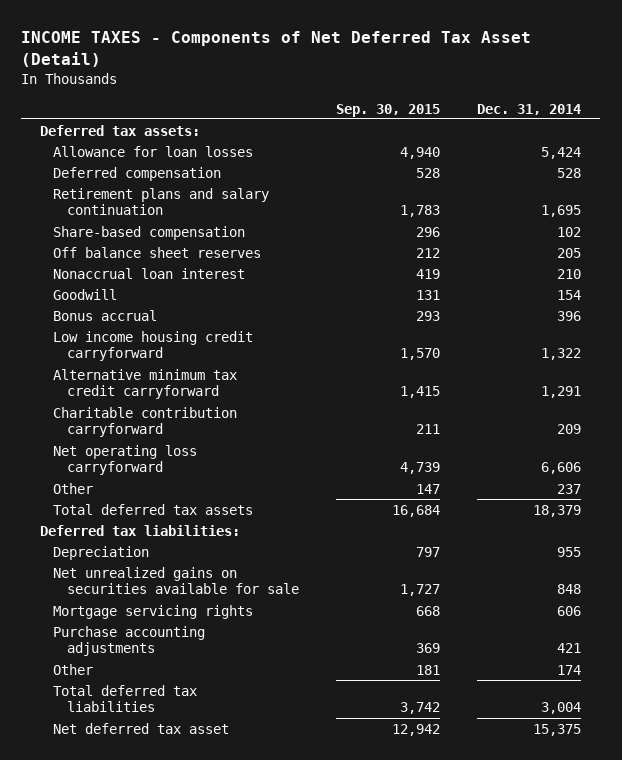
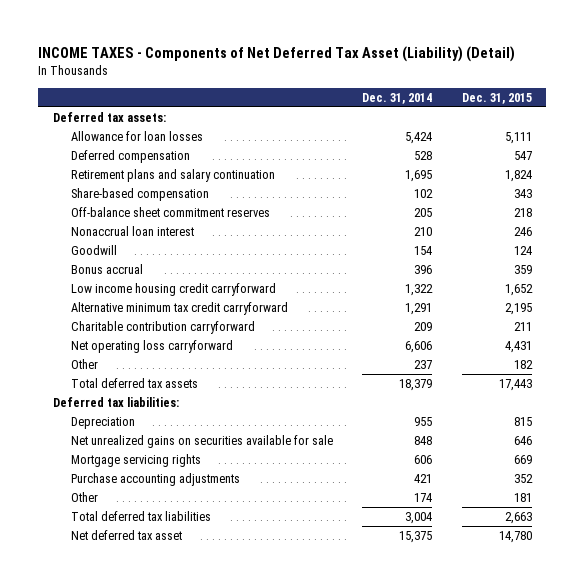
- INCOME TAXES - Components of Net Deferred Tax Asset (Detail)
+ INCOME TAXES - Components of Net Deferred Tax Asset (Liability) (Detail)
- | Sep. 30, 2015 | Dec. 31, 2014
+ | Dec. 31, 2014 | Dec. 31, 2015
- Off balance sheet reserves | 212 | 205
+ Off-balance sheet commitment reserves | 205 | 218

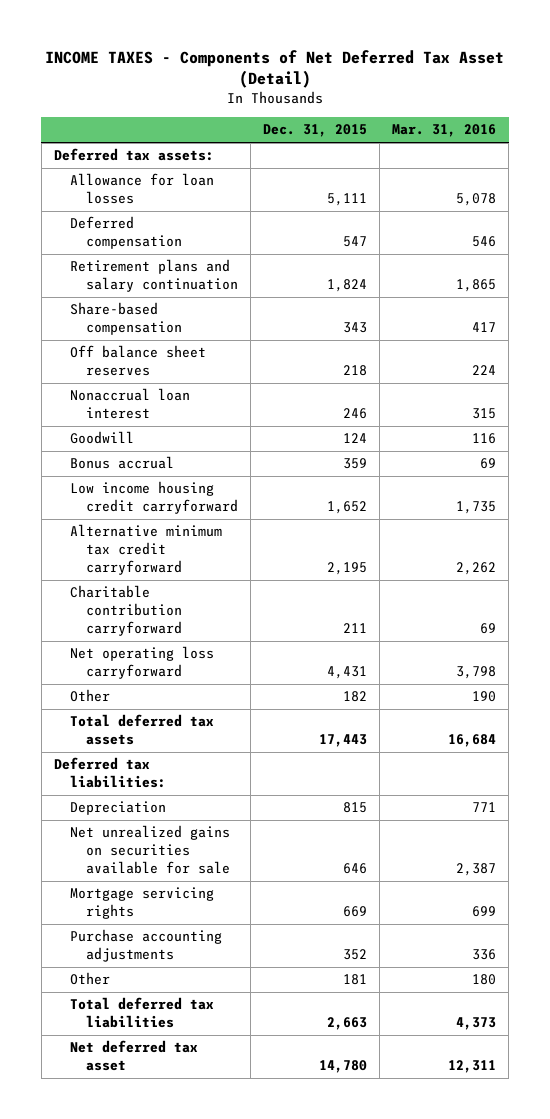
- INCOME TAXES - Components of Net Deferred Tax Asset (Liability) (Detail)
+ INCOME TAXES - Components of Net Deferred Tax Asset (Detail)
- | Dec. 31, 2014 | Dec. 31, 2015
+ | Dec. 31, 2015 | Mar. 31, 2016
- Off-balance sheet commitment reserves | 205 | 218
+ Off balance sheet reserves | 218 | 224

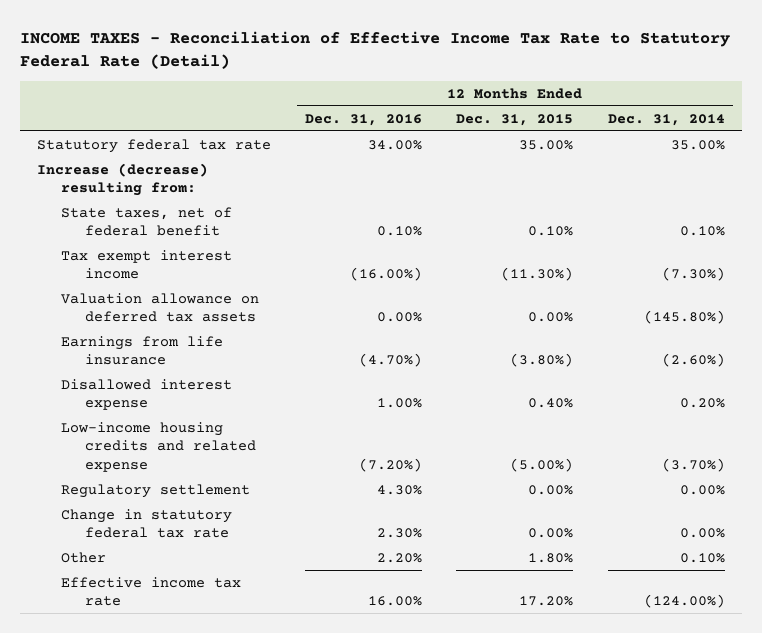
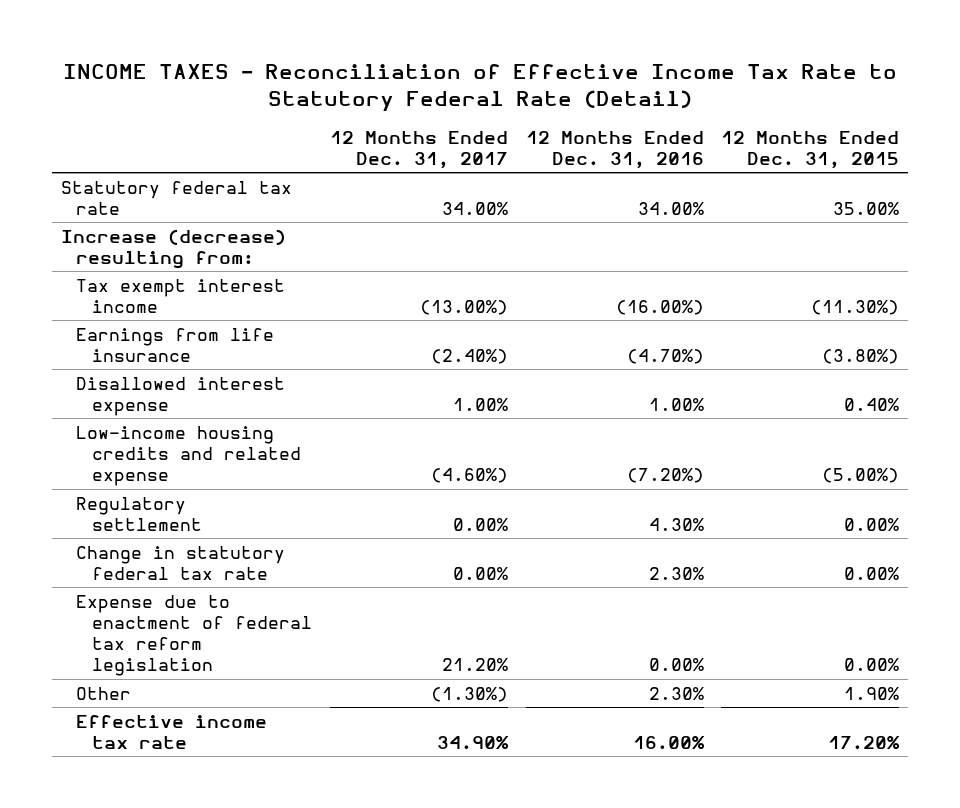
- | 12 Months Ended Dec. 31, 2016 | 12 Months Ended Dec. 31, 2015 | 12 Months Ended Dec. 31, 2014
+ | 12 Months Ended Dec. 31, 2017 | 12 Months Ended Dec. 31, 2016 | 12 Months Ended Dec. 31, 2015
- State taxes, net of federal benefit | 0.10% | 0.10% | 0.10%
- Valuation allowance on deferred tax assets | 0.00% | 0.00% | (145.80%)
- Other | 2.20% | 1.80% | 0.10%
+ Expense due to enactment of federal tax reform legislation | 21.20% | 0.00% | 0.00%
+ Other | (1.30%) | 2.30% | 1.90%

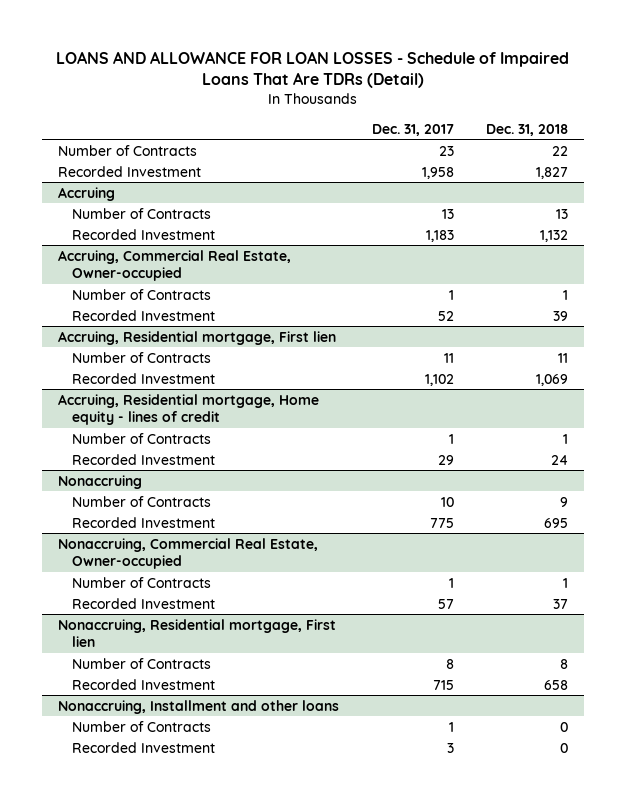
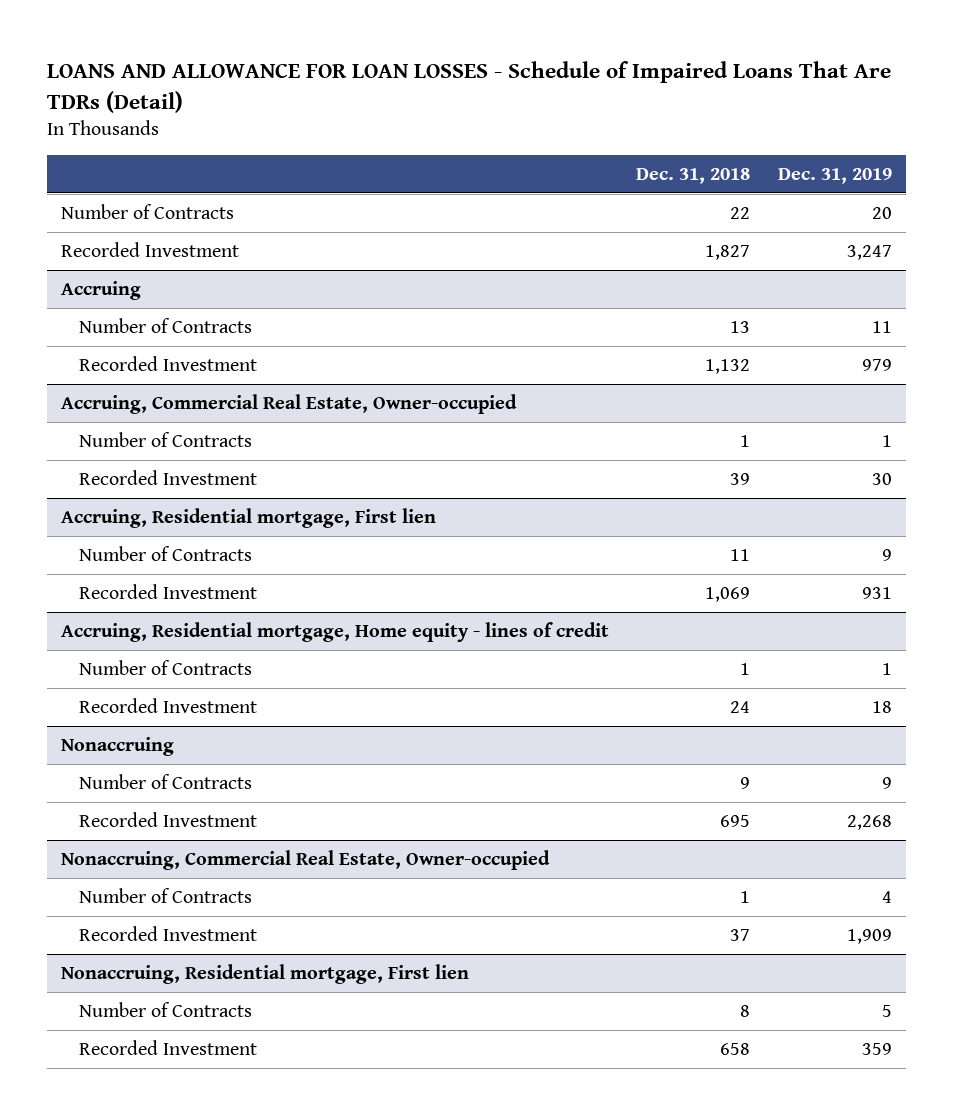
- | Dec. 31, 2017 | Dec. 31, 2018
+ | Dec. 31, 2018 | Dec. 31, 2019
- Nonaccruing, Installment and other loans
- Number of Contracts | 1 | 0
- Recorded Investment | 3 | 0

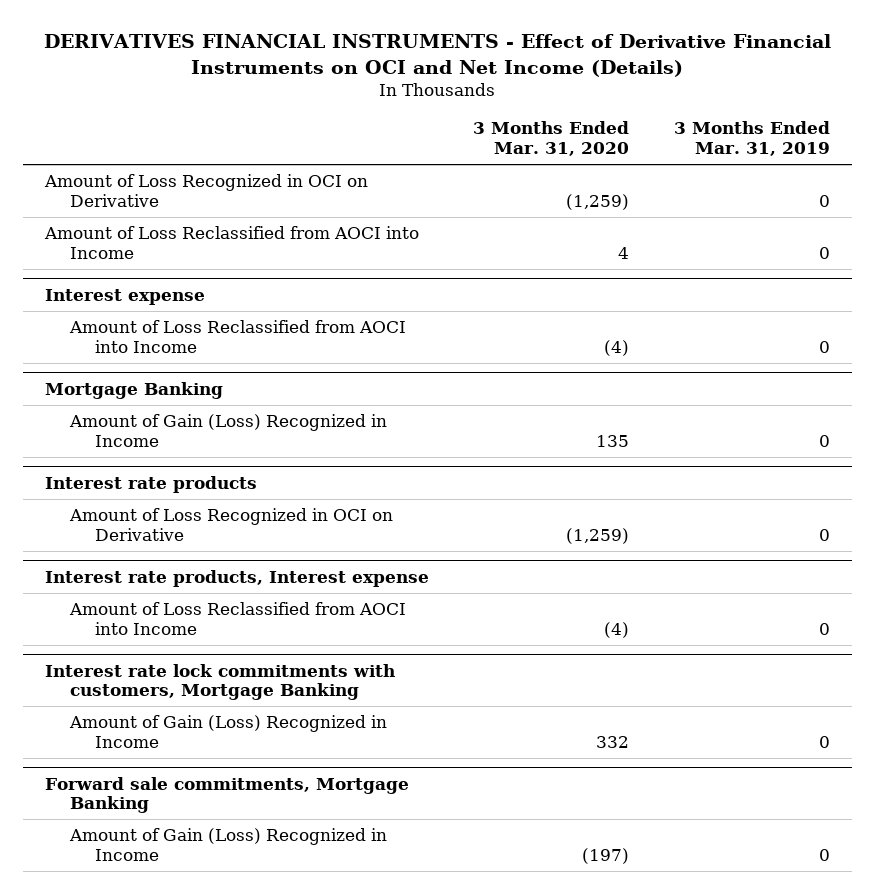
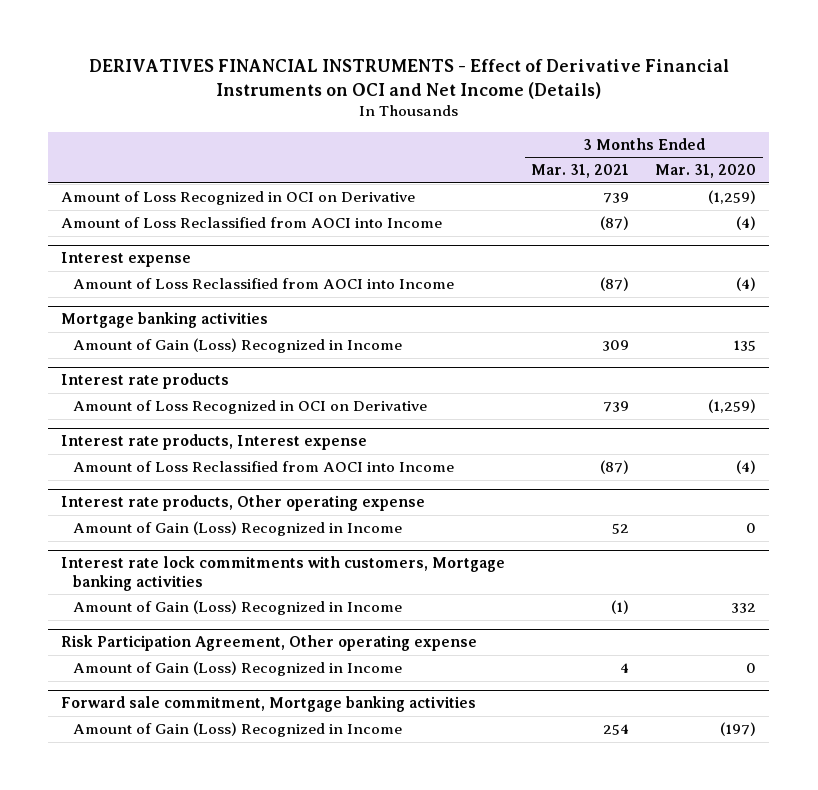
- | 3 Months Ended Mar. 31, 2020 | 3 Months Ended Mar. 31, 2019
+ | 3 Months Ended Mar. 31, 2021 | 3 Months Ended Mar. 31, 2020
- Amount of Loss Reclassified from AOCI into Income | 4 | 0
+ Amount of Loss Reclassified from AOCI into Income | (87) | (4)
- Mortgage Banking
+ Mortgage banking activities
- Interest rate lock commitments with customers, Mortgage Banking
+ Interest rate products, Other operating expense
+ Amount of Gain (Loss) Recognized in Income | 52 | 0
+ Interest rate lock commitments with customers, Mortgage banking activities
- Forward sale commitments, Mortgage Banking
+ Risk Participation Agreement, Other operating expense
+ Amount of Gain (Loss) Recognized in Income | 4 | 0
+ Forward sale commitment, Mortgage banking activities

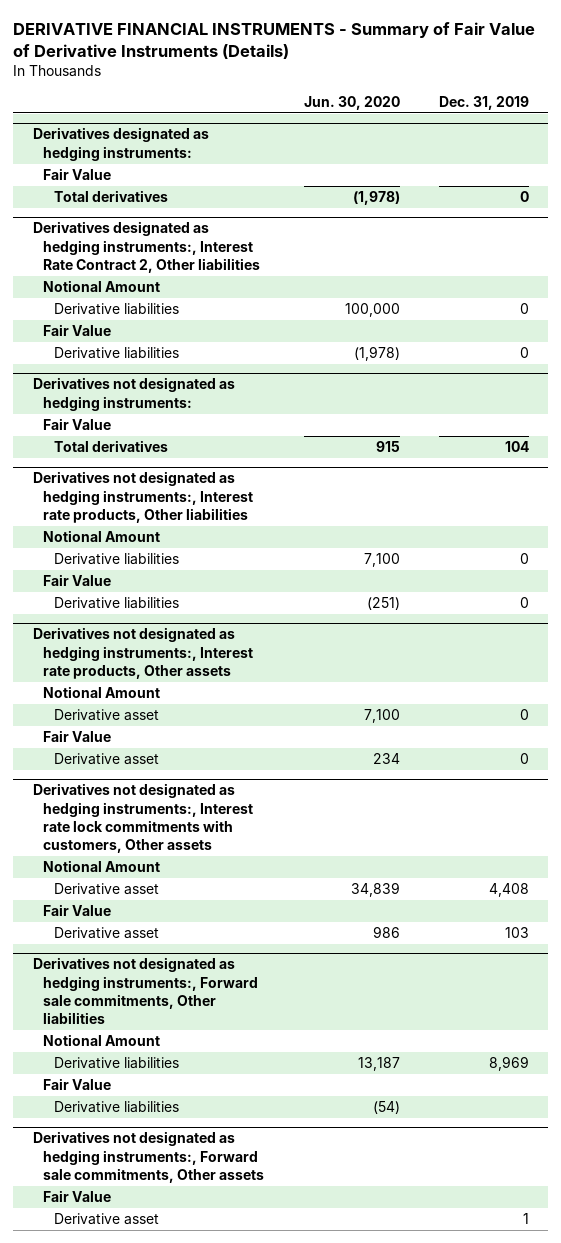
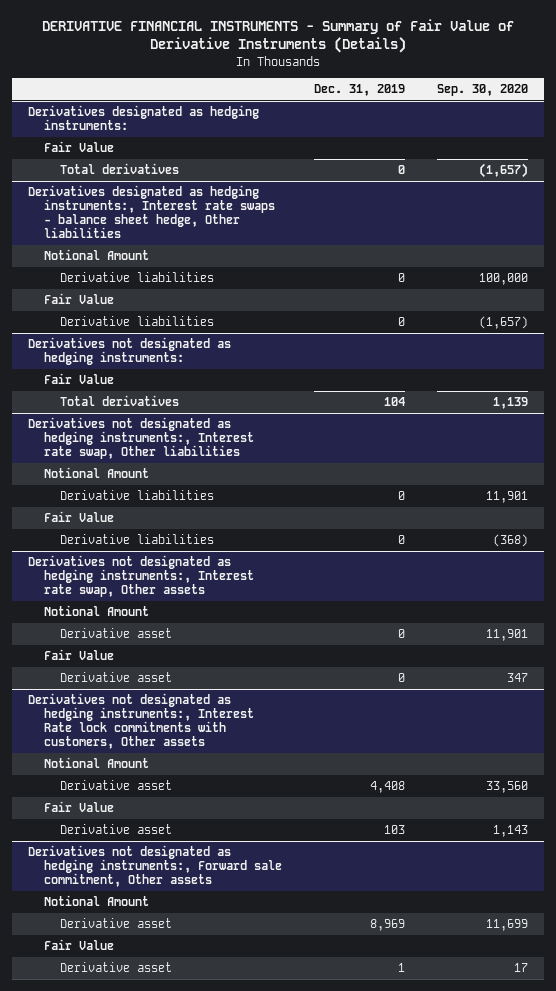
- | Jun. 30, 2020 | Dec. 31, 2019
+ | Dec. 31, 2019 | Sep. 30, 2020
- Derivatives designated as hedging instruments:, Interest Rate Contract 2, Other liabilities
+ Derivatives designated as hedging instruments:, Interest rate swaps - balance sheet hedge, Other liabilities
- Derivatives not designated as hedging instruments:, Interest rate products, Other liabilities
+ Derivatives not designated as hedging instruments:, Interest rate swap, Other liabilities
- Derivatives not designated as hedging instruments:, Interest rate products, Other assets
+ Derivatives not designated as hedging instruments:, Interest rate swap, Other assets
- Derivatives not designated as hedging instruments:, Interest rate lock commitments with customers, Other assets
+ Derivatives not designated as hedging instruments:, Interest Rate lock commitments with customers, Other assets
- Derivatives not designated as hedging instruments:, Forward sale commitments, Other liabilities
+ Derivatives not designated as hedging instruments:, Forward sale commitment, Other assets
- Derivative liabilities | 13,187 | 8,969
- Fair Value
- Derivative liabilities | (54) |
- Derivatives not designated as hedging instruments:, Forward sale commitments, Other assets
+ Derivative asset | 8,969 | 11,699

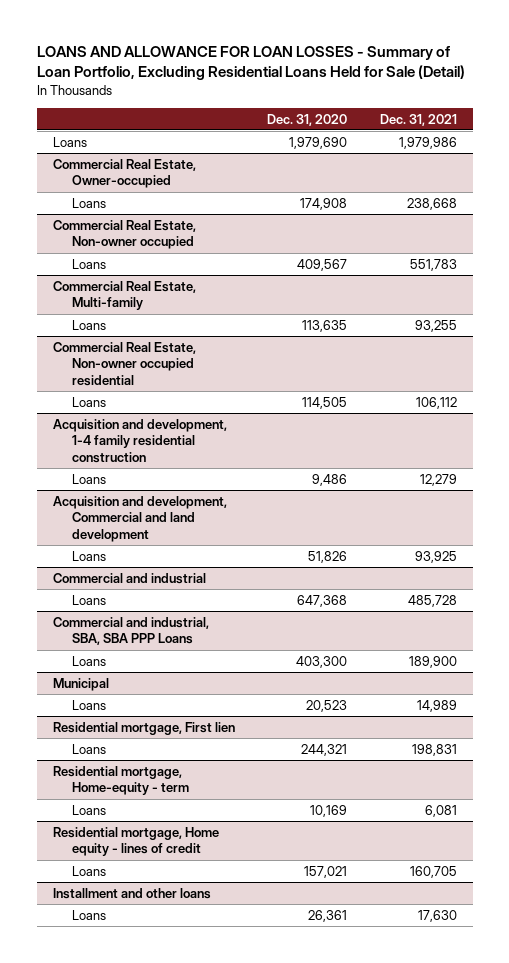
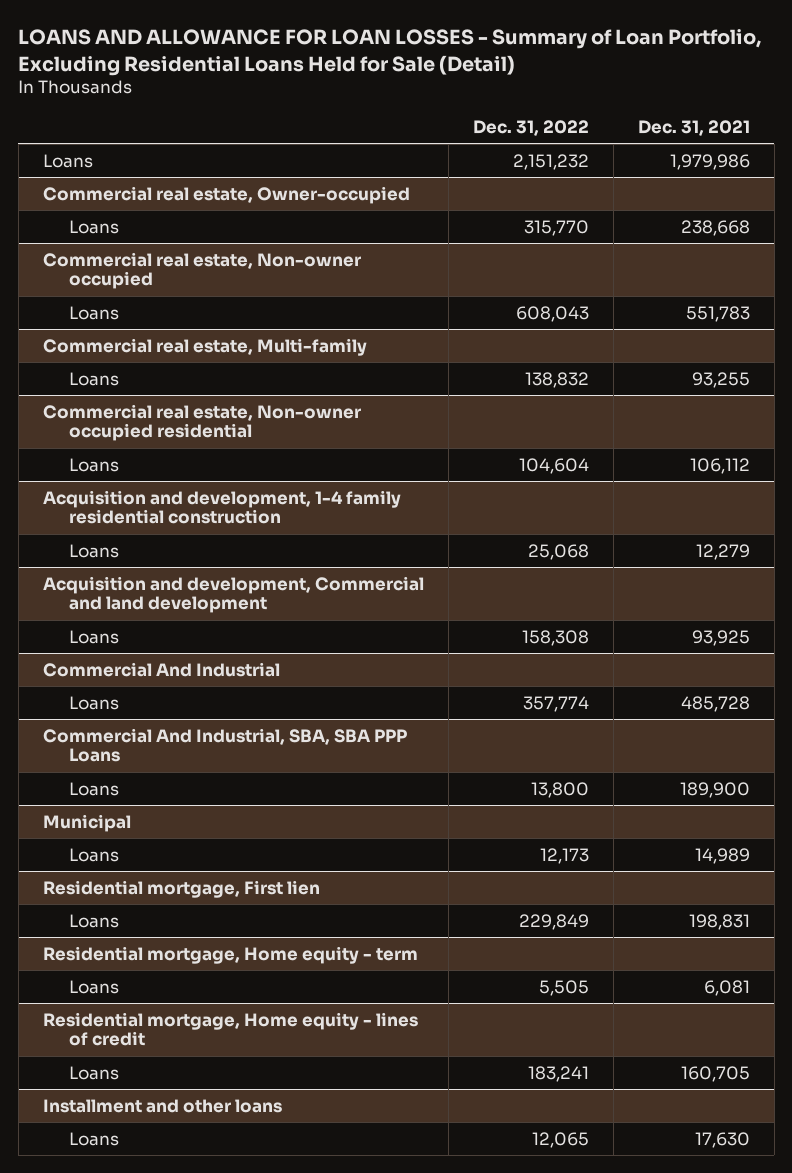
- | Dec. 31, 2020 | Dec. 31, 2021
+ | Dec. 31, 2022 | Dec. 31, 2021
- Commercial Real Estate, Owner-occupied
+ Commercial real estate, Owner-occupied
- Commercial Real Estate, Non-owner occupied
+ Commercial real estate, Non-owner occupied
- Commercial Real Estate, Multi-family
+ Commercial real estate, Multi-family
- Commercial Real Estate, Non-owner occupied residential
+ Commercial real estate, Non-owner occupied residential
- Commercial and industrial
+ Commercial And Industrial
- Commercial and industrial, SBA, SBA PPP Loans
+ Commercial And Industrial, SBA, SBA PPP Loans
- Residential mortgage, Home-equity - term
+ Residential mortgage, Home equity - term

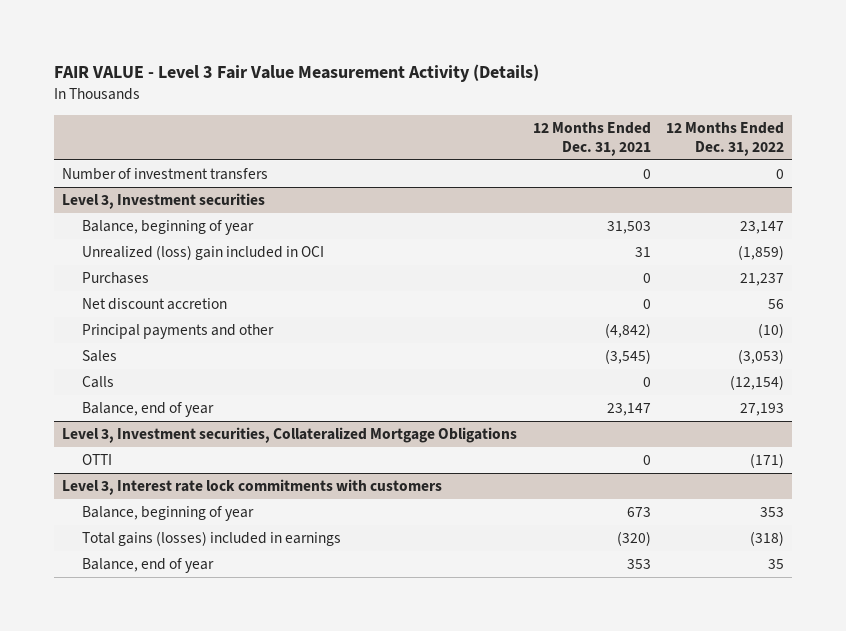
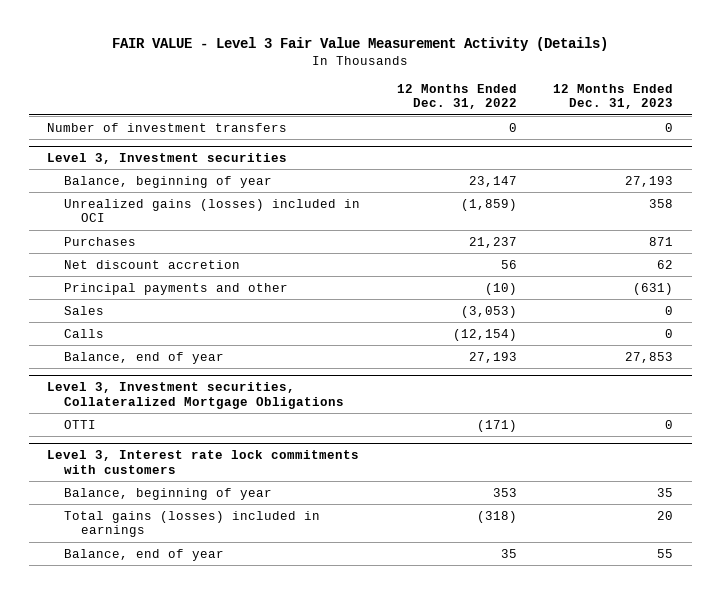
- | 12 Months Ended Dec. 31, 2021 | 12 Months Ended Dec. 31, 2022
+ | 12 Months Ended Dec. 31, 2022 | 12 Months Ended Dec. 31, 2023
@ Level 3, Investment securities
- Unrealized (loss) gain included in OCI | 31 | (1,859)
+ Unrealized gains (losses) included in OCI | (1,859) | 358

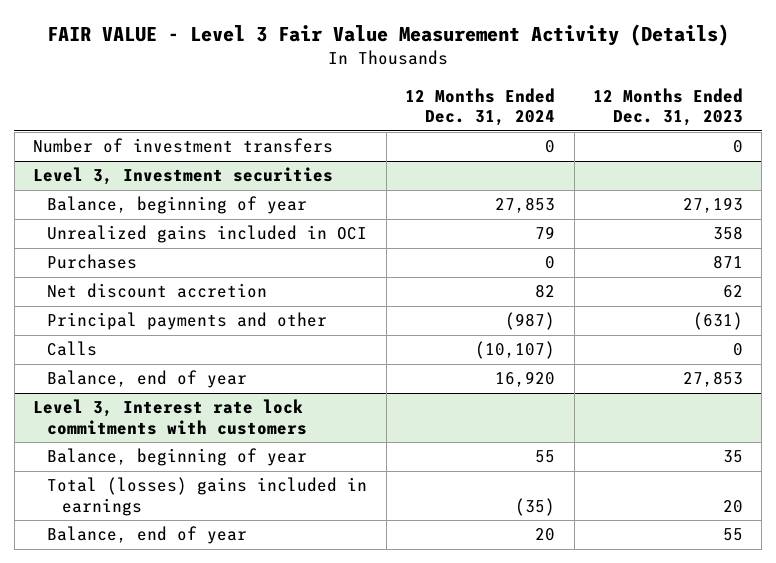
- | 12 Months Ended Dec. 31, 2022 | 12 Months Ended Dec. 31, 2023
+ | 12 Months Ended Dec. 31, 2024 | 12 Months Ended Dec. 31, 2023
@ Level 3, Investment securities
- Unrealized gains (losses) included in OCI | (1,859) | 358
+ Unrealized gains included in OCI | 79 | 358
- Sales | (3,053) | 0
- Level 3, Investment securities, Collateralized Mortgage Obligations
- OTTI | (171) | 0
@ Level 3, Interest rate lock commitments with customers
- Total gains (losses) included in earnings | (318) | 20
+ Total (losses) gains included in earnings | (35) | 20

